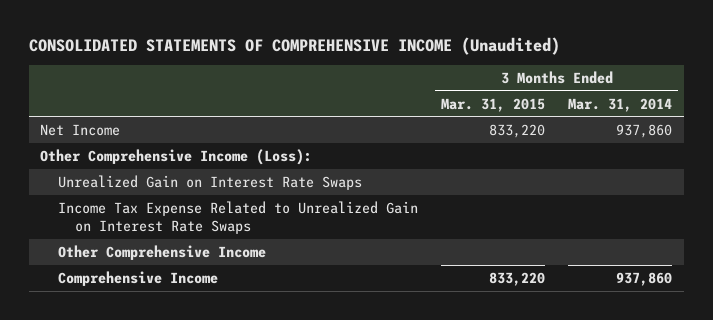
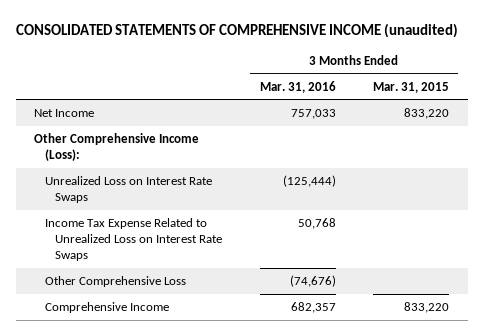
- CONSOLIDATED STATEMENTS OF COMPREHENSIVE INCOME (Unaudited)
+ CONSOLIDATED STATEMENTS OF COMPREHENSIVE INCOME (unaudited)
- | 3 Months Ended Mar. 31, 2015 | 3 Months Ended Mar. 31, 2014
+ | 3 Months Ended Mar. 31, 2016 | 3 Months Ended Mar. 31, 2015
- Unrealized Gain on Interest Rate Swaps
- Income Tax Expense Related to Unrealized Gain on Interest Rate Swaps
- Other Comprehensive Income
+ Unrealized Loss on Interest Rate Swaps | (125,444) |
+ Income Tax Expense Related to Unrealized Loss on Interest Rate Swaps | 50,768 |
+ Other Comprehensive Loss | (74,676) |

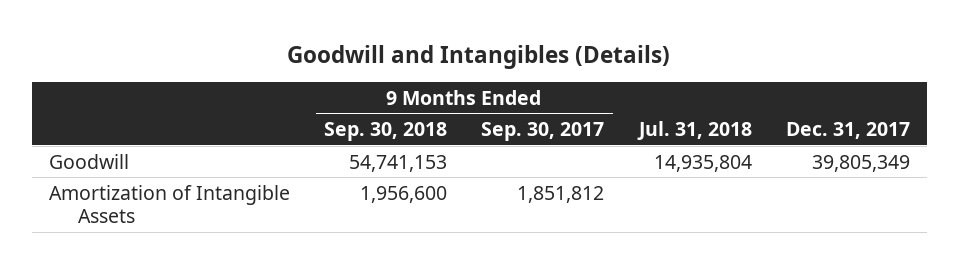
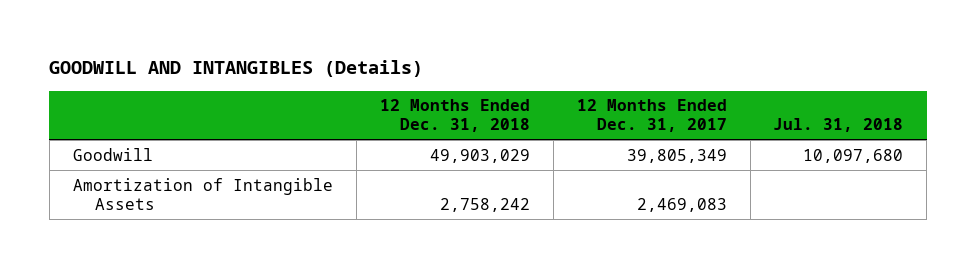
- Goodwill and Intangibles (Details)
+ GOODWILL AND INTANGIBLES (Details)
- | 9 Months Ended Sep. 30, 2018 | 9 Months Ended Sep. 30, 2017 | Jul. 31, 2018 | Dec. 31, 2017
+ | 12 Months Ended Dec. 31, 2018 | 12 Months Ended Dec. 31, 2017 | Jul. 31, 2018
- Goodwill | 54,741,153 | | 14,935,804 | 39,805,349
+ Goodwill | 49,903,029 | 39,805,349 | 10,097,680

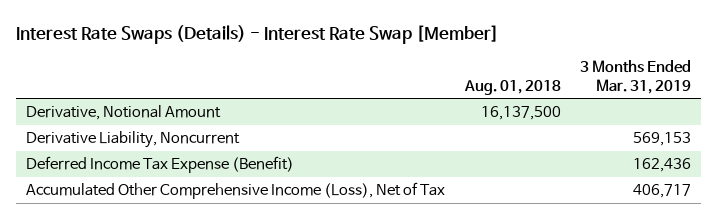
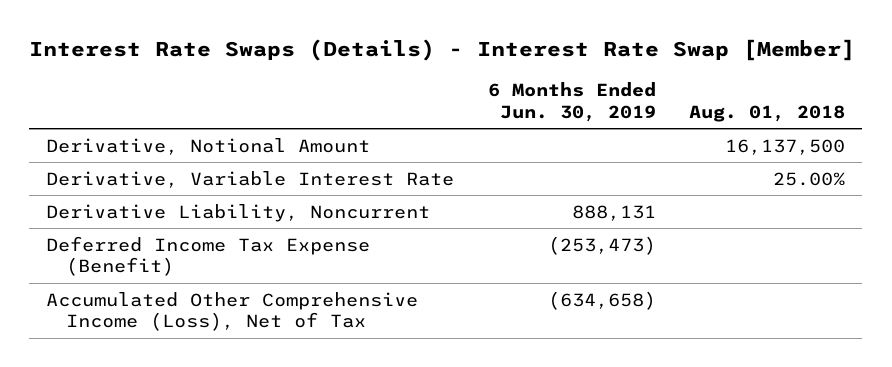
- | Aug. 01, 2018 | 3 Months Ended Mar. 31, 2019
+ | 6 Months Ended Jun. 30, 2019 | Aug. 01, 2018
+ Derivative, Variable Interest Rate | | 25.00%

